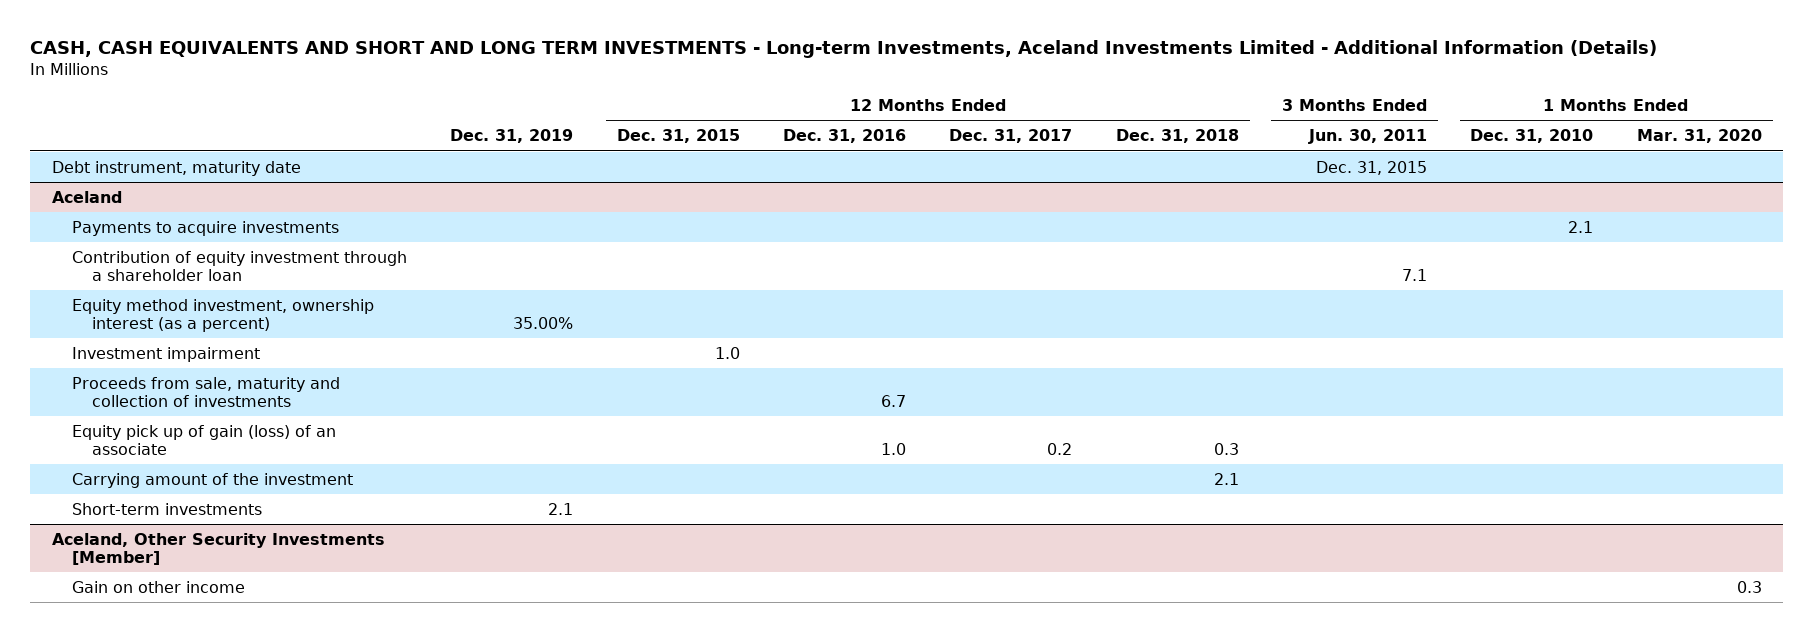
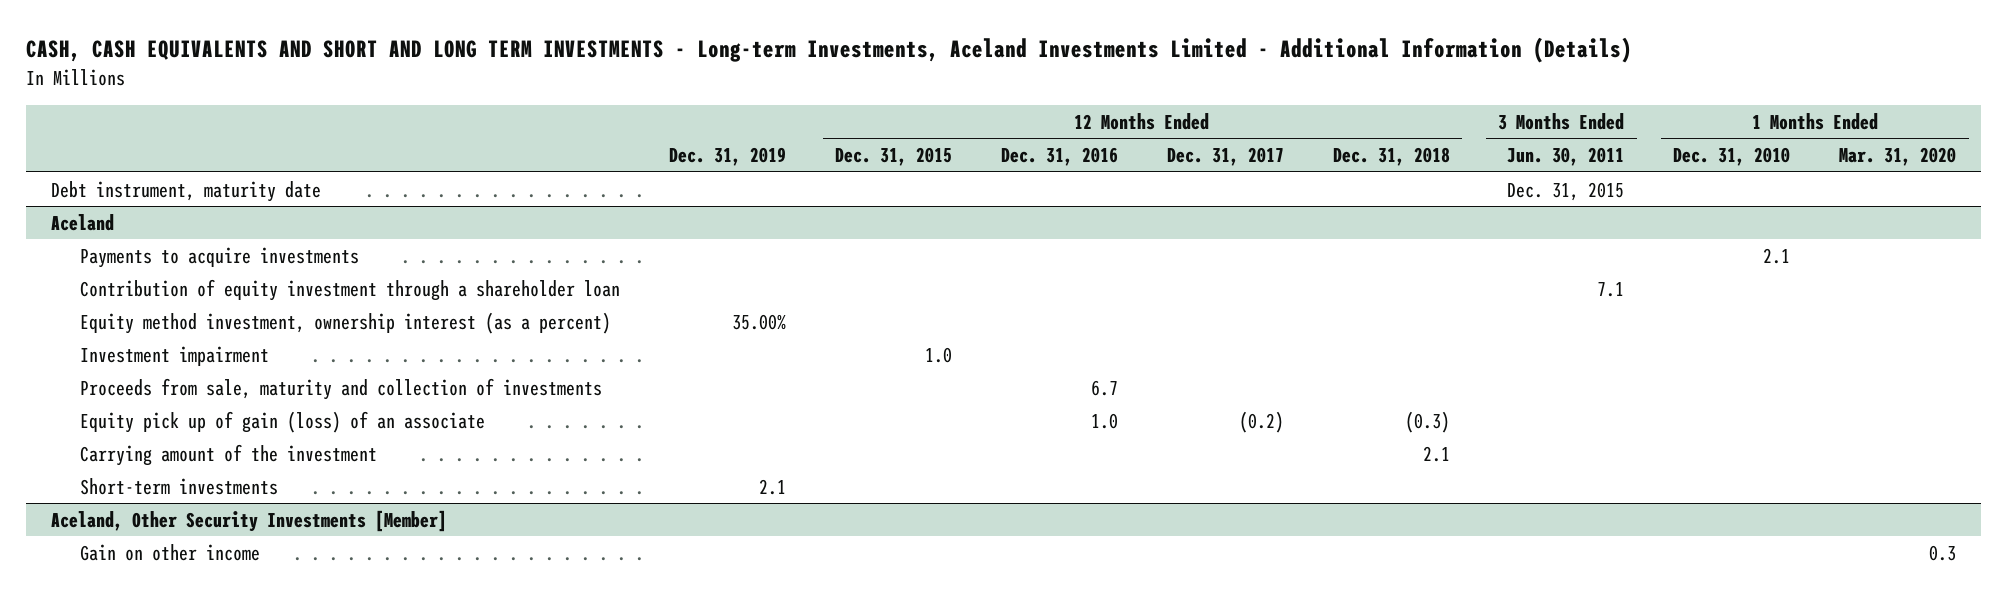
@ Aceland
- Equity pick up of gain (loss) of an associate | | | 1.0 | 0.2 | 0.3 | | |
+ Equity pick up of gain (loss) of an associate | | | 1.0 | (0.2) | (0.3) | | |

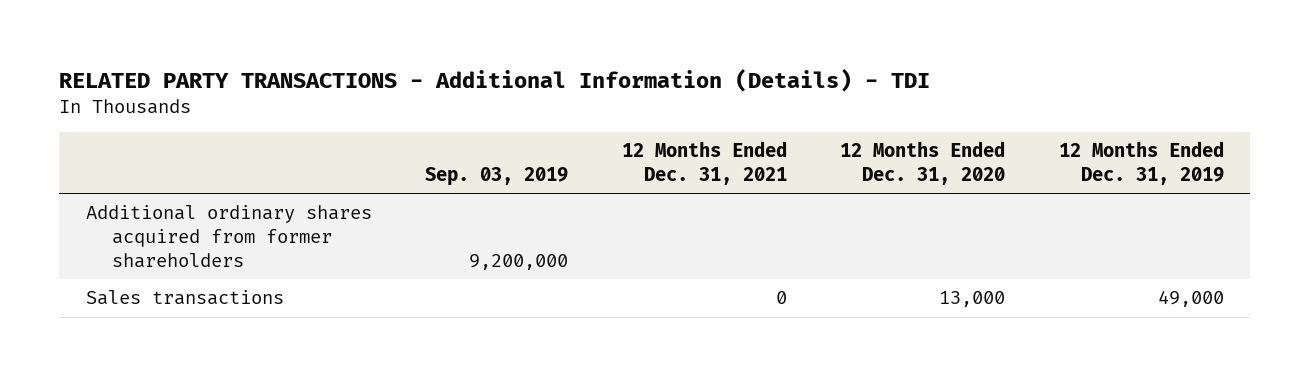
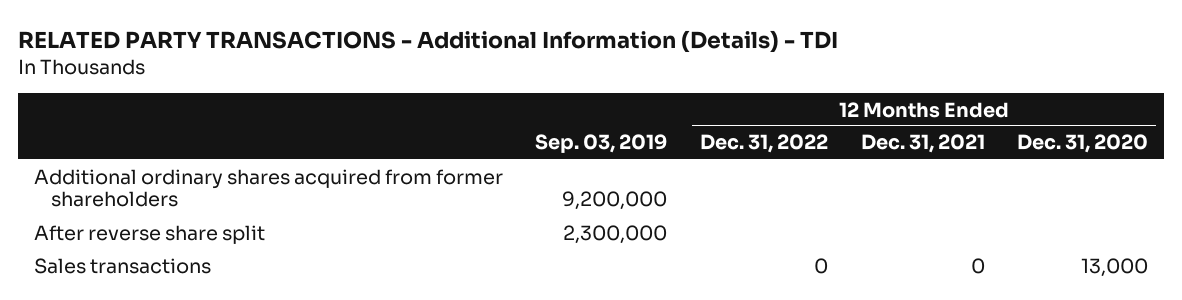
- | Sep. 03, 2019 | 12 Months Ended Dec. 31, 2021 | 12 Months Ended Dec. 31, 2020 | 12 Months Ended Dec. 31, 2019
+ | Sep. 03, 2019 | 12 Months Ended Dec. 31, 2022 | 12 Months Ended Dec. 31, 2021 | 12 Months Ended Dec. 31, 2020
+ After reverse share split | 2,300,000 | | |

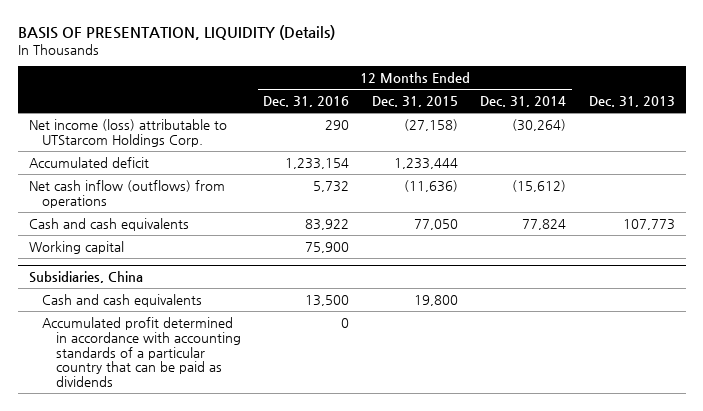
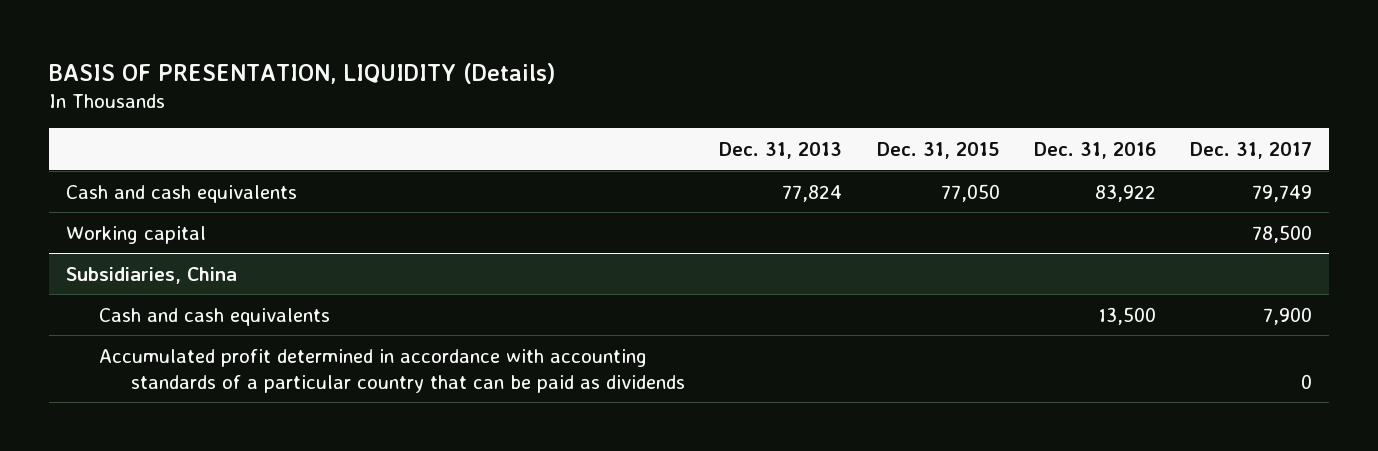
- | 12 Months Ended Dec. 31, 2016 | 12 Months Ended Dec. 31, 2015 | 12 Months Ended Dec. 31, 2014 | Dec. 31, 2013
+ | Dec. 31, 2013 | Dec. 31, 2015 | Dec. 31, 2016 | Dec. 31, 2017
- Net income (loss) attributable to UTStarcom Holdings Corp. | 290 | (27,158) | (30,264) |
- Accumulated deficit | 1,233,154 | 1,233,444 | |
- Net cash inflow (outflows) from operations | 5,732 | (11,636) | (15,612) |
- Cash and cash equivalents | 83,922 | 77,050 | 77,824 | 107,773
+ Cash and cash equivalents | 77,824 | 77,050 | 83,922 | 79,749

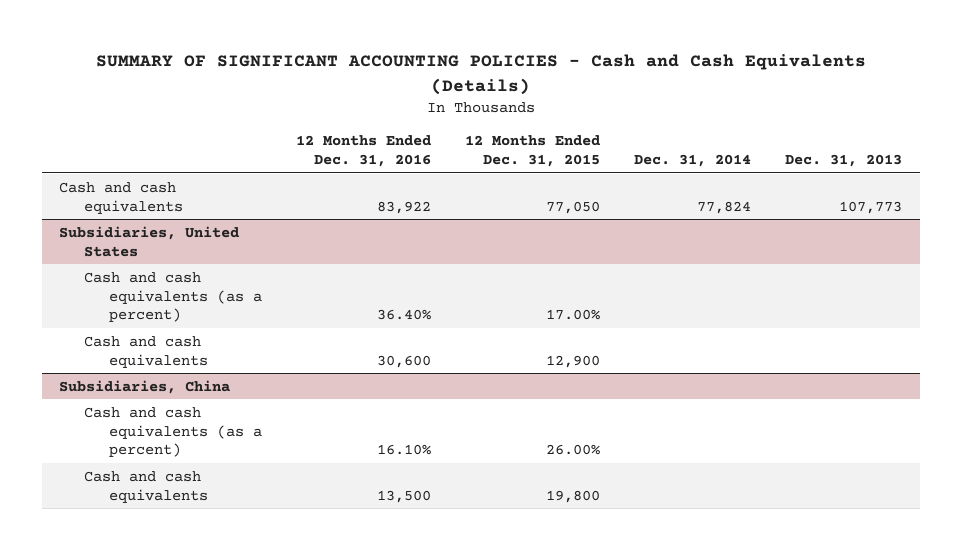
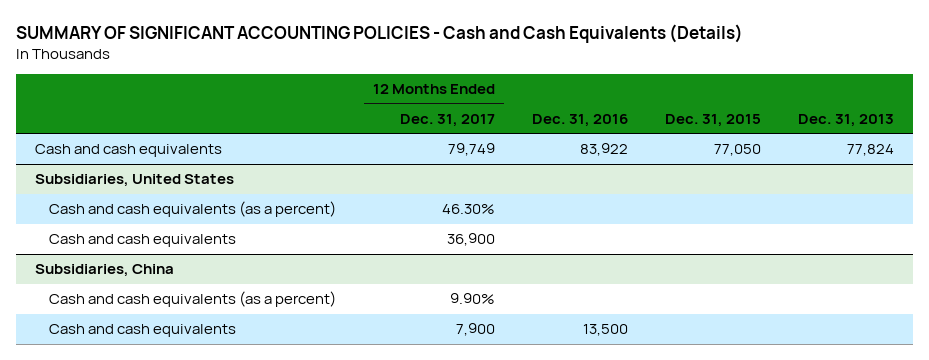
- | 12 Months Ended Dec. 31, 2016 | 12 Months Ended Dec. 31, 2015 | Dec. 31, 2014 | Dec. 31, 2013
+ | 12 Months Ended Dec. 31, 2017 | Dec. 31, 2016 | Dec. 31, 2015 | Dec. 31, 2013
- Cash and cash equivalents | 83,922 | 77,050 | 77,824 | 107,773
+ Cash and cash equivalents | 79,749 | 83,922 | 77,050 | 77,824

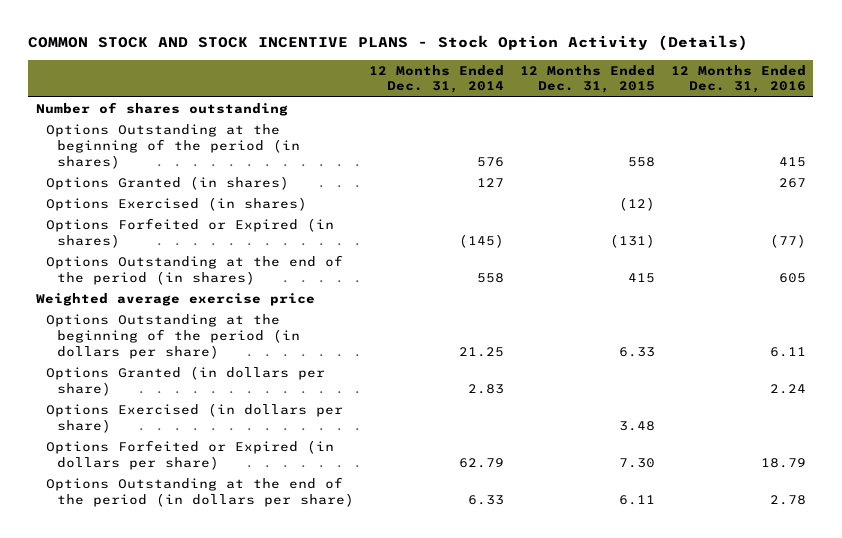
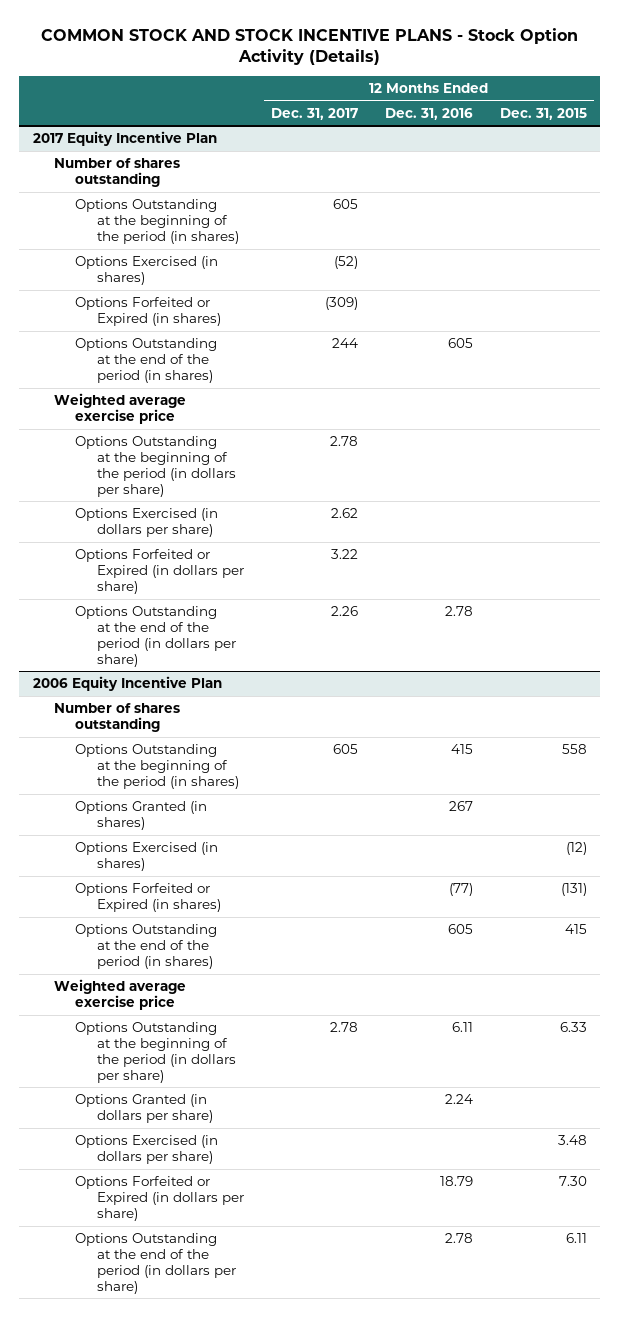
- | 12 Months Ended Dec. 31, 2014 | 12 Months Ended Dec. 31, 2015 | 12 Months Ended Dec. 31, 2016
+ | 12 Months Ended Dec. 31, 2017 | 12 Months Ended Dec. 31, 2016 | 12 Months Ended Dec. 31, 2015
+ 2017 Equity Incentive Plan
+ Number of shares outstanding
+ Options Outstanding at the beginning of the period (in shares) | 605 | |
+ Options Exercised (in shares) | (52) | |
+ Options Forfeited or Expired (in shares) | (309) | |
+ Options Outstanding at the end of the period (in shares) | 244 | 605 |
+ Weighted average exercise price
+ Options Outstanding at the beginning of the period (in dollars per share) | 2.78 | |
+ Options Exercised (in dollars per share) | 2.62 | |
+ Options Forfeited or Expired (in dollars per share) | 3.22 | |
+ Options Outstanding at the end of the period (in dollars per share) | 2.26 | 2.78 |
+ 2006 Equity Incentive Plan

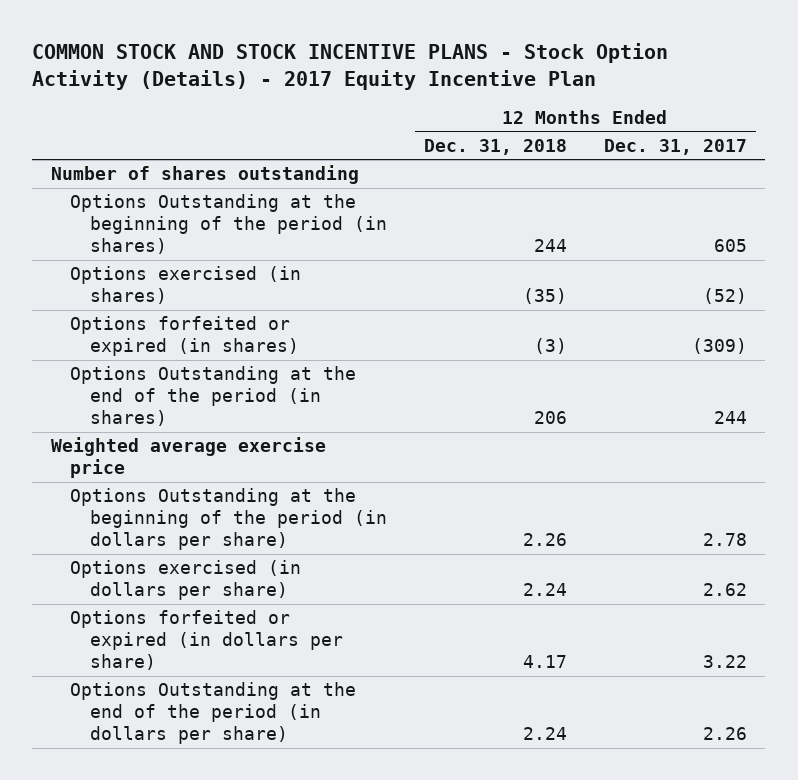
- COMMON STOCK AND STOCK INCENTIVE PLANS - Stock Option Activity (Details)
+ COMMON STOCK AND STOCK INCENTIVE PLANS - Stock Option Activity (Details) - 2017 Equity Incentive Plan
- | 12 Months Ended Dec. 31, 2017 | 12 Months Ended Dec. 31, 2016 | 12 Months Ended Dec. 31, 2015
+ | 12 Months Ended Dec. 31, 2018 | 12 Months Ended Dec. 31, 2017
- 2017 Equity Incentive Plan
- Options Exercised (in shares) | (52) | |
- Options Forfeited or Expired (in shares) | (309) | |
+ Options exercised (in shares) | (35) | (52)
+ Options forfeited or expired (in shares) | (3) | (309)
- Options Exercised (in dollars per share) | 2.62 | |
- Options Forfeited or Expired (in dollars per share) | 3.22 | |
+ Options exercised (in dollars per share) | 2.24 | 2.62
+ Options forfeited or expired (in dollars per share) | 4.17 | 3.22
- 2006 Equity Incentive Plan
- Number of shares outstanding
- Options Outstanding at the beginning of the period (in shares) | 605 | 415 | 558
- Options Granted (in shares) | | 267 |
- Options Exercised (in shares) | | | (12)
- Options Forfeited or Expired (in shares) | | (77) | (131)
- Options Outstanding at the end of the period (in shares) | | 605 | 415
- Weighted average exercise price
- Options Outstanding at the beginning of the period (in dollars per share) | 2.78 | 6.11 | 6.33
- Options Granted (in dollars per share) | | 2.24 |
- Options Exercised (in dollars per share) | | | 3.48
- Options Forfeited or Expired (in dollars per share) | | 18.79 | 7.30
- Options Outstanding at the end of the period (in dollars per share) | | 2.78 | 6.11

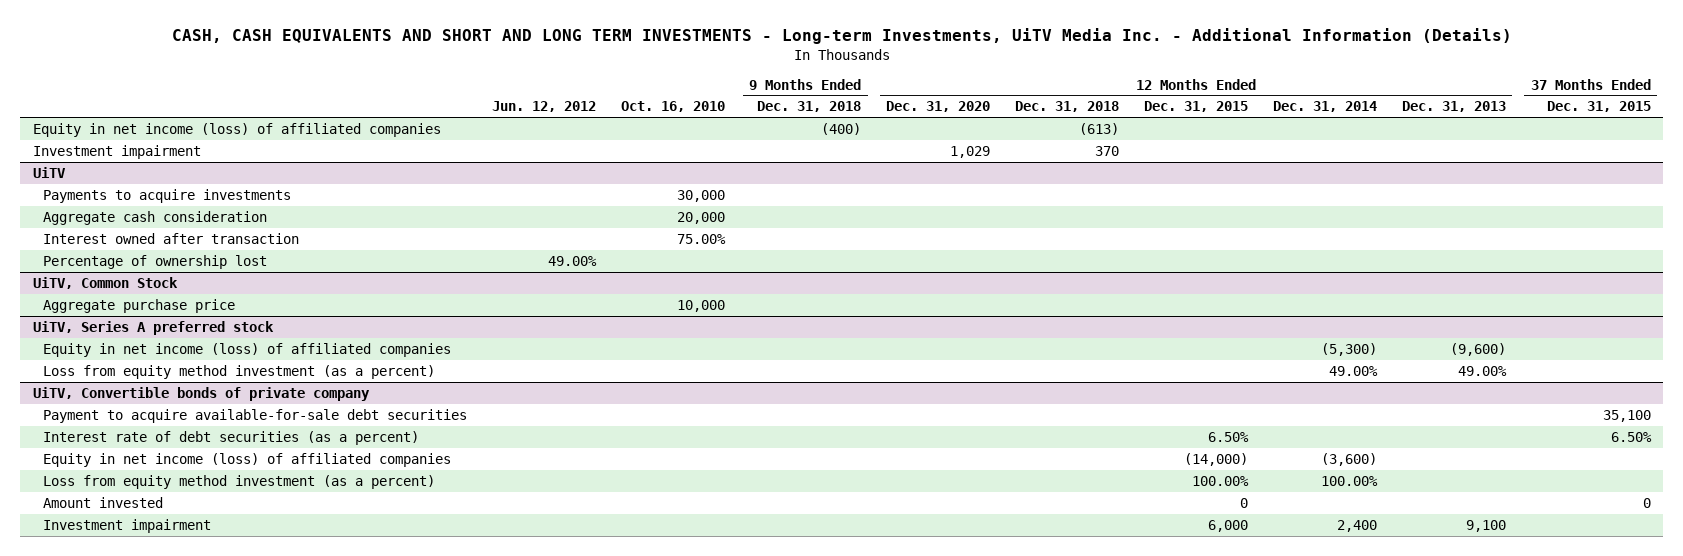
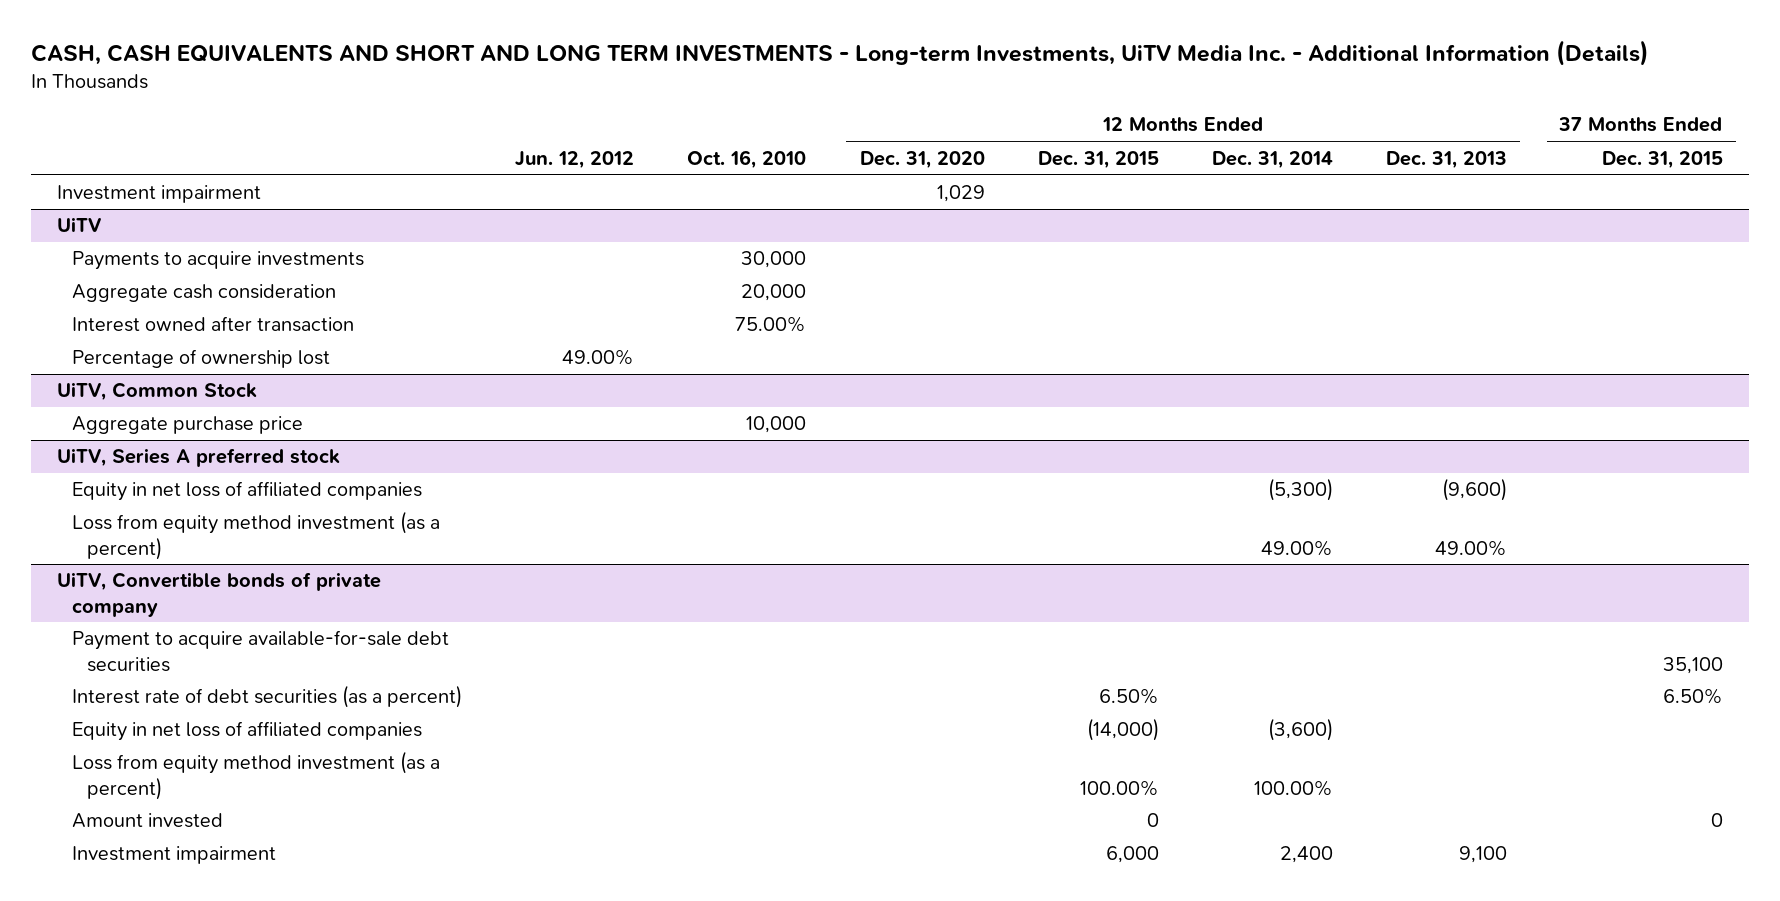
- | Jun. 12, 2012 | Oct. 16, 2010 | 9 Months Ended Dec. 31, 2018 | 12 Months Ended Dec. 31, 2020 | 12 Months Ended Dec. 31, 2018 | 12 Months Ended Dec. 31, 2015 | 12 Months Ended Dec. 31, 2014 | 12 Months Ended Dec. 31, 2013 | 37 Months Ended Dec. 31, 2015
+ | Jun. 12, 2012 | Oct. 16, 2010 | 12 Months Ended Dec. 31, 2020 | 12 Months Ended Dec. 31, 2015 | 12 Months Ended Dec. 31, 2014 | 12 Months Ended Dec. 31, 2013 | 37 Months Ended Dec. 31, 2015
- Equity in net income (loss) of affiliated companies | | | (400) | | (613) | | | |
@ UiTV, Series A preferred stock
- Equity in net income (loss) of affiliated companies | | | | | | | (5,300) | (9,600) |
+ Equity in net loss of affiliated companies | | | | | (5,300) | (9,600) |
@ UiTV, Convertible bonds of private company
- Equity in net income (loss) of affiliated companies | | | | | | (14,000) | (3,600) | |
+ Equity in net loss of affiliated companies | | | | (14,000) | (3,600) | |

